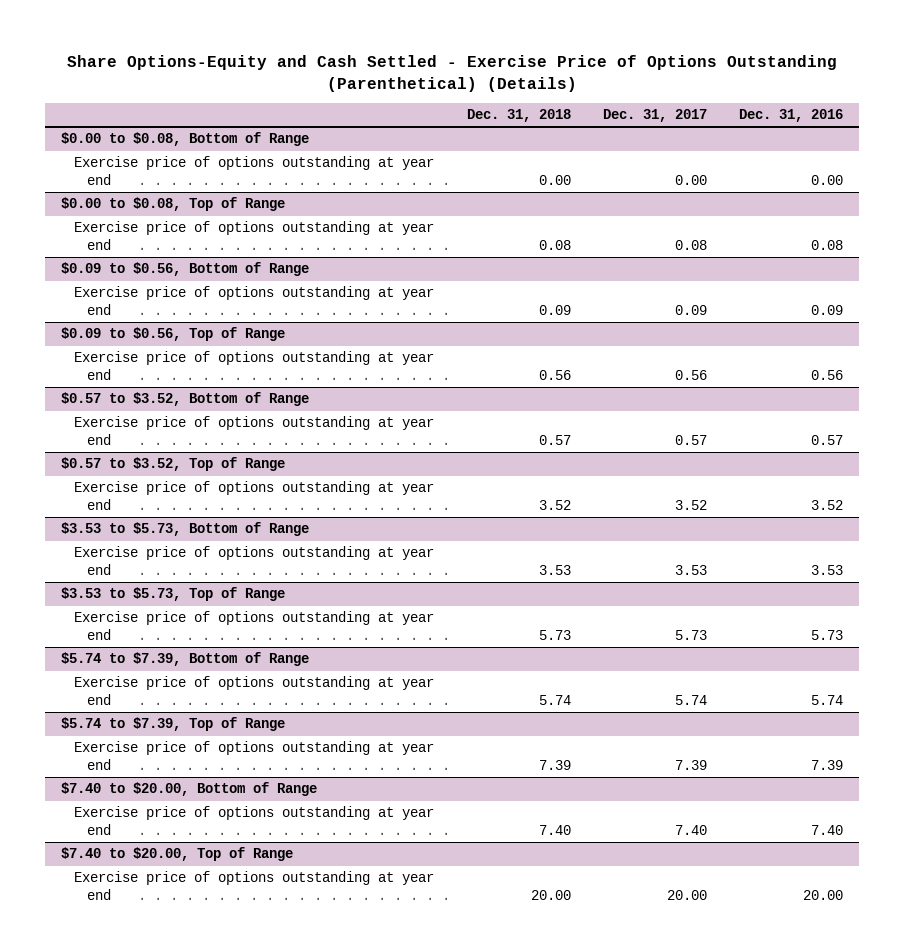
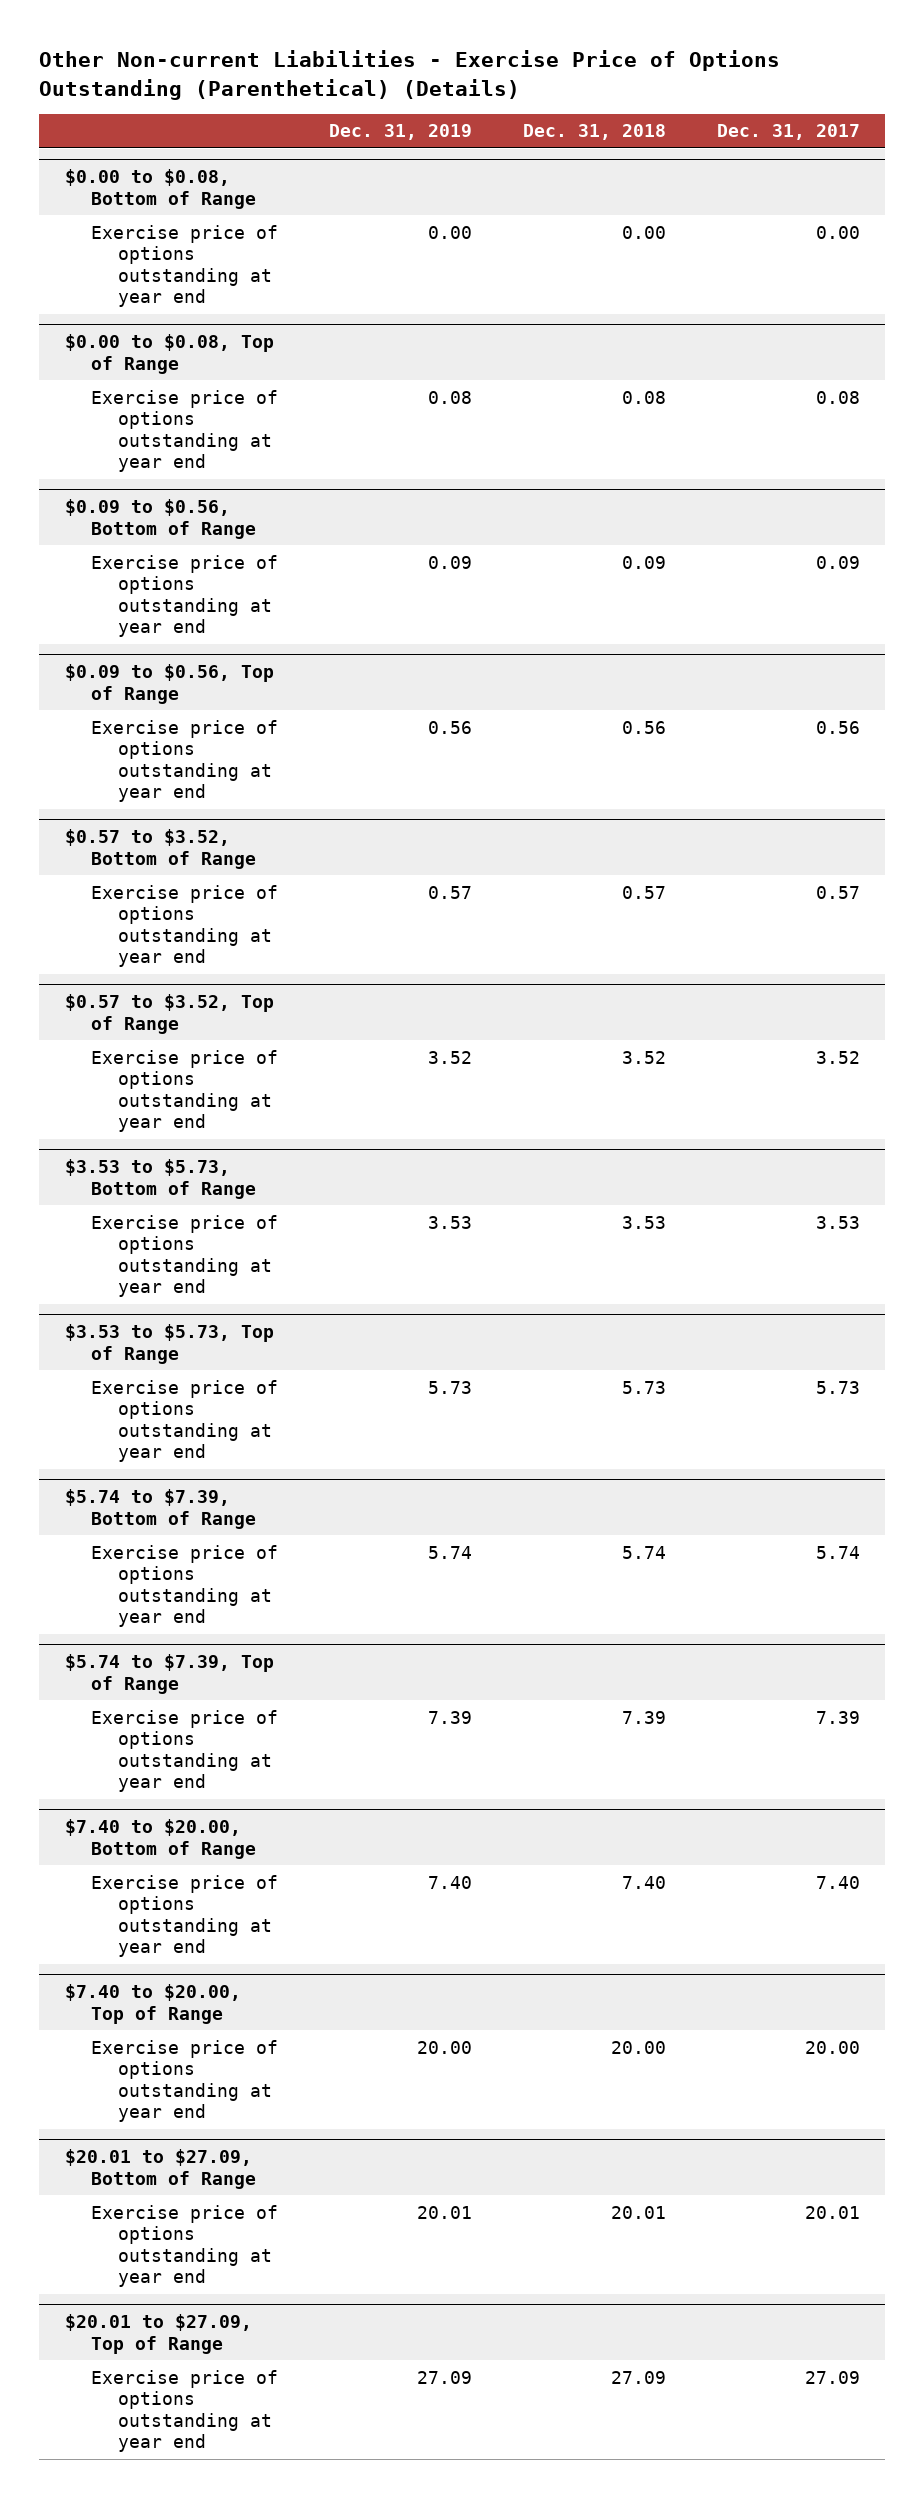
- Share Options-Equity and Cash Settled - Exercise Price of Options Outstanding (Parenthetical) (Details)
+ Other Non-current Liabilities - Exercise Price of Options Outstanding (Parenthetical) (Details)
- | Dec. 31, 2018 | Dec. 31, 2017 | Dec. 31, 2016
+ | Dec. 31, 2019 | Dec. 31, 2018 | Dec. 31, 2017
+ $20.01 to $27.09, Bottom of Range
+ Exercise price of options outstanding at year end | 20.01 | 20.01 | 20.01
+ $20.01 to $27.09, Top of Range
+ Exercise price of options outstanding at year end | 27.09 | 27.09 | 27.09

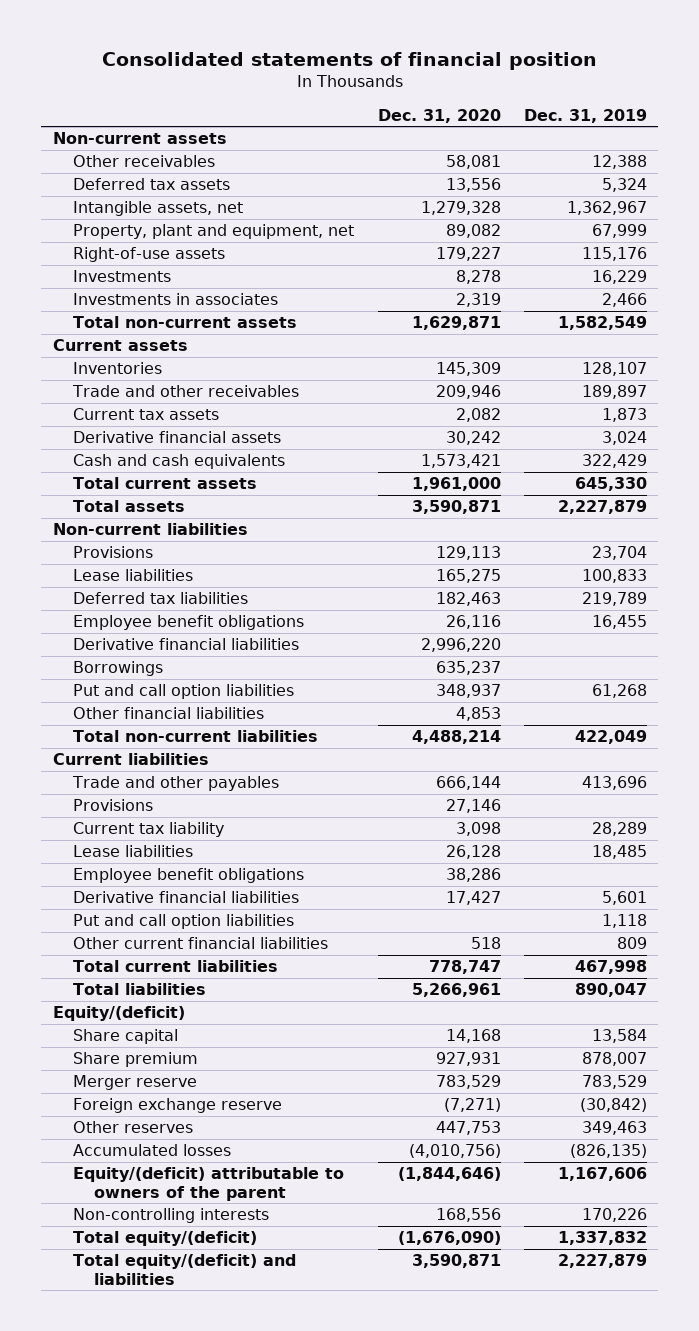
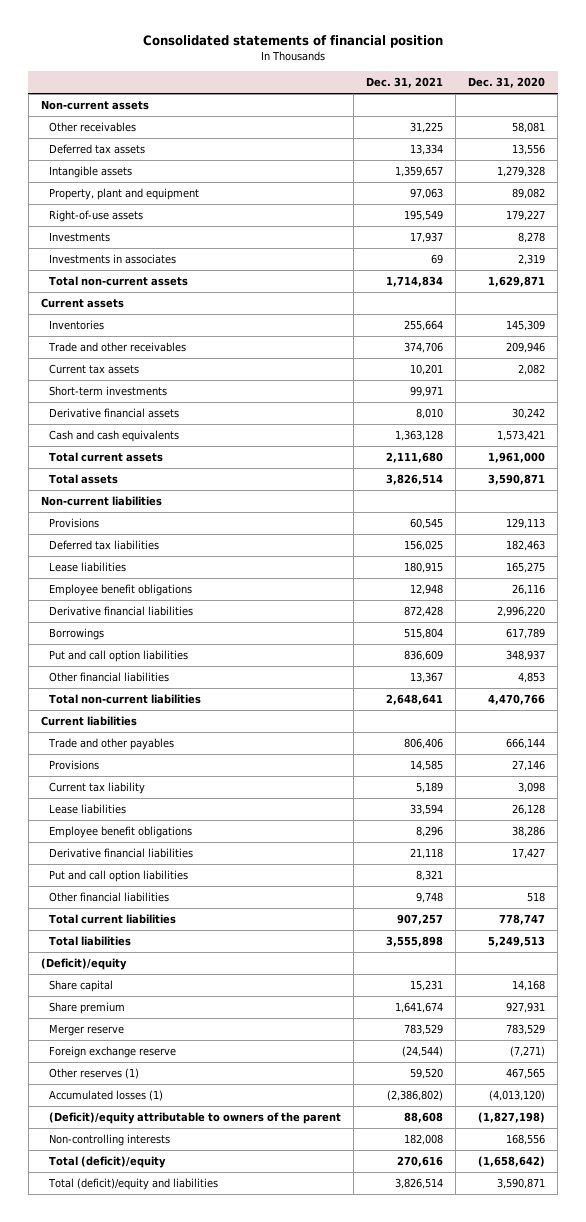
- | Dec. 31, 2020 | Dec. 31, 2019
+ | Dec. 31, 2021 | Dec. 31, 2020
- Intangible assets, net | 1,279,328 | 1,362,967
- Property, plant and equipment, net | 89,082 | 67,999
+ Intangible assets | 1,359,657 | 1,279,328
+ Property, plant and equipment | 97,063 | 89,082
+ Short-term investments | 99,971 |
moved down: Lease liabilities | 180,915 | 165,275
- Borrowings | 635,237 |
+ Borrowings | 515,804 | 617,789
- Total non-current liabilities | 4,488,214 | 422,049
+ Total non-current liabilities | 2,648,641 | 4,470,766
- Other current financial liabilities | 518 | 809
+ Other financial liabilities | 9,748 | 518
- Total liabilities | 5,266,961 | 890,047
- Equity/(deficit)
+ Total liabilities | 3,555,898 | 5,249,513
+ (Deficit)/equity
- Other reserves | 447,753 | 349,463
- Accumulated losses | (4,010,756) | (826,135)
- Equity/(deficit) attributable to owners of the parent | (1,844,646) | 1,167,606
+ Other reserves (1) | 59,520 | 467,565
+ Accumulated losses (1) | (2,386,802) | (4,013,120)
+ (Deficit)/equity attributable to owners of the parent | 88,608 | (1,827,198)
- Total equity/(deficit) | (1,676,090) | 1,337,832
- Total equity/(deficit) and liabilities | 3,590,871 | 2,227,879
+ Total (deficit)/equity | 270,616 | (1,658,642)
+ Total (deficit)/equity and liabilities | 3,826,514 | 3,590,871

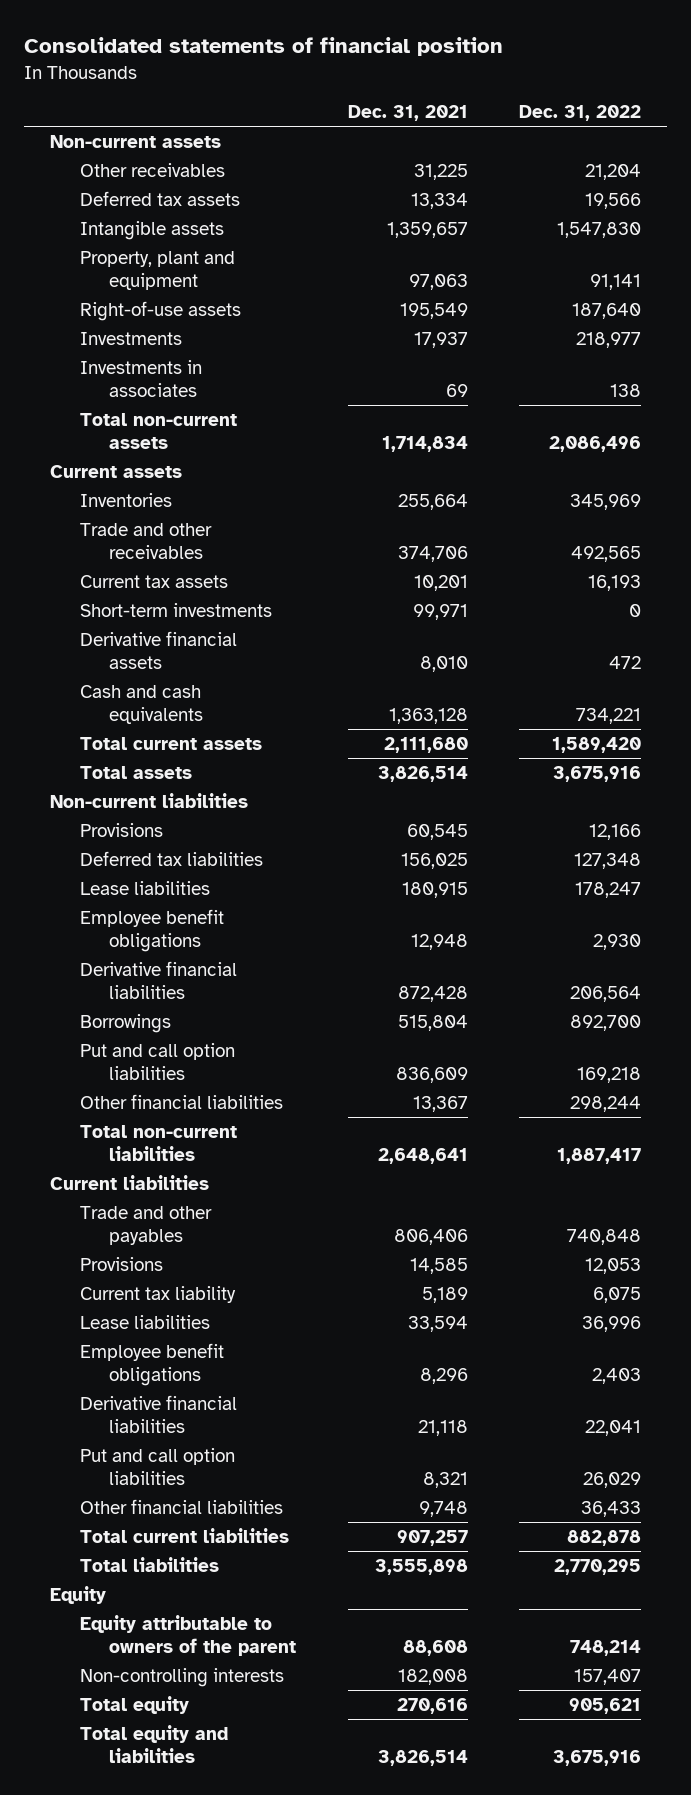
- | Dec. 31, 2021 | Dec. 31, 2020
+ | Dec. 31, 2021 | Dec. 31, 2022
- (Deficit)/equity
- Share capital | 15,231 | 14,168
- Share premium | 1,641,674 | 927,931
- Merger reserve | 783,529 | 783,529
- Foreign exchange reserve | (24,544) | (7,271)
- Other reserves (1) | 59,520 | 467,565
- Accumulated losses (1) | (2,386,802) | (4,013,120)
- (Deficit)/equity attributable to owners of the parent | 88,608 | (1,827,198)
+ Equity
+ Equity attributable to owners of the parent | 88,608 | 748,214
- Total (deficit)/equity | 270,616 | (1,658,642)
- Total (deficit)/equity and liabilities | 3,826,514 | 3,590,871
+ Total equity | 270,616 | 905,621
+ Total equity and liabilities | 3,826,514 | 3,675,916

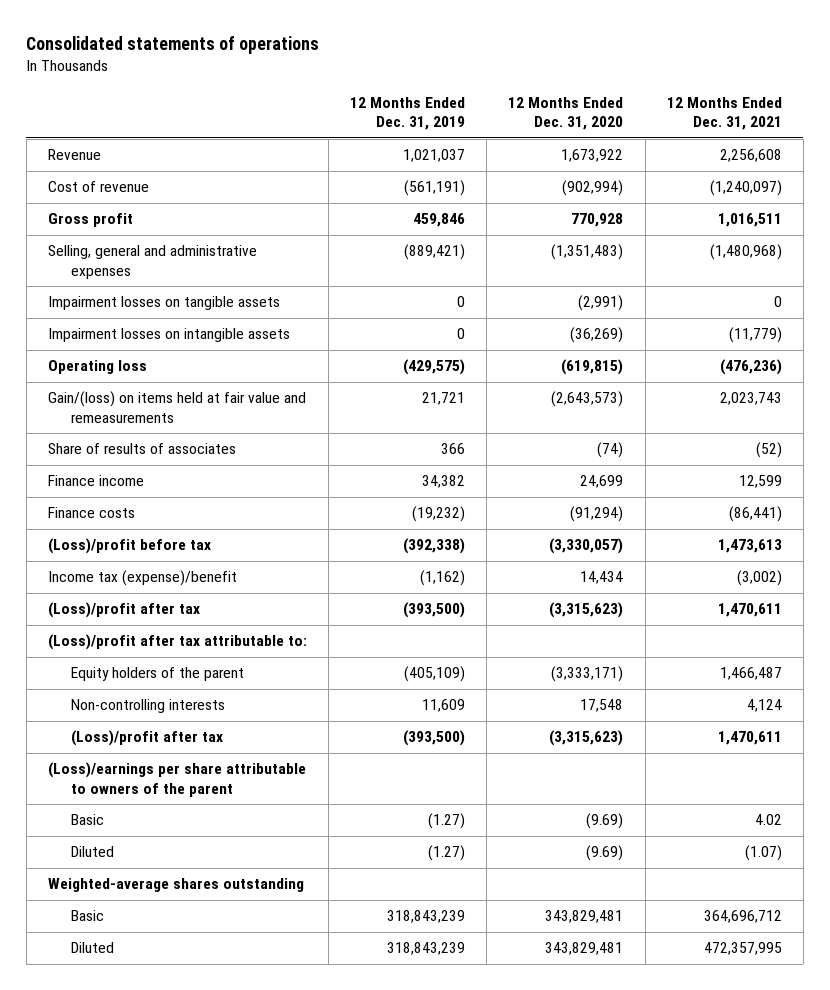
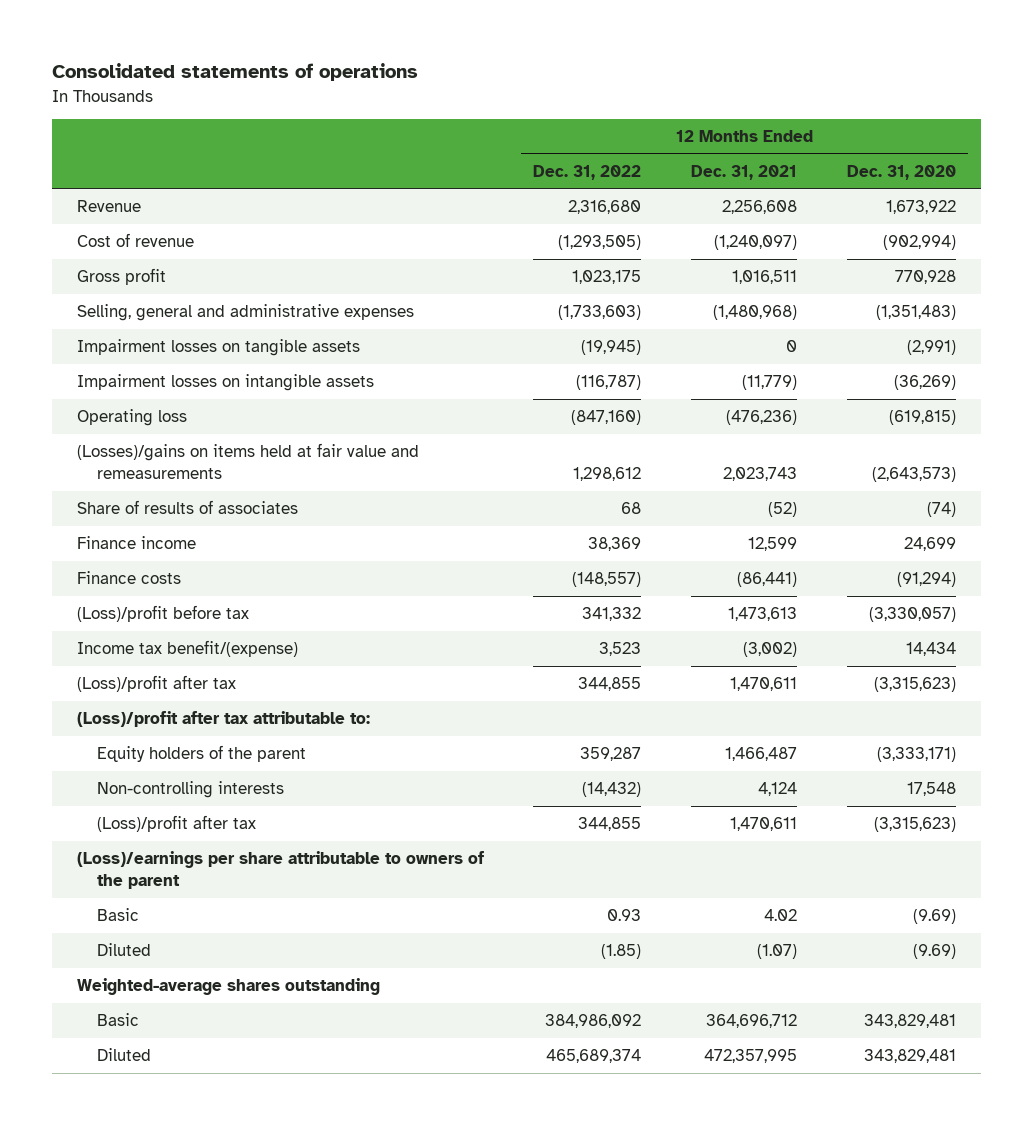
- | 12 Months Ended Dec. 31, 2019 | 12 Months Ended Dec. 31, 2020 | 12 Months Ended Dec. 31, 2021
+ | 12 Months Ended Dec. 31, 2022 | 12 Months Ended Dec. 31, 2021 | 12 Months Ended Dec. 31, 2020
- Gain/(loss) on items held at fair value and remeasurements | 21,721 | (2,643,573) | 2,023,743
+ (Losses)/gains on items held at fair value and remeasurements | 1,298,612 | 2,023,743 | (2,643,573)
- Income tax (expense)/benefit | (1,162) | 14,434 | (3,002)
+ Income tax benefit/(expense) | 3,523 | (3,002) | 14,434

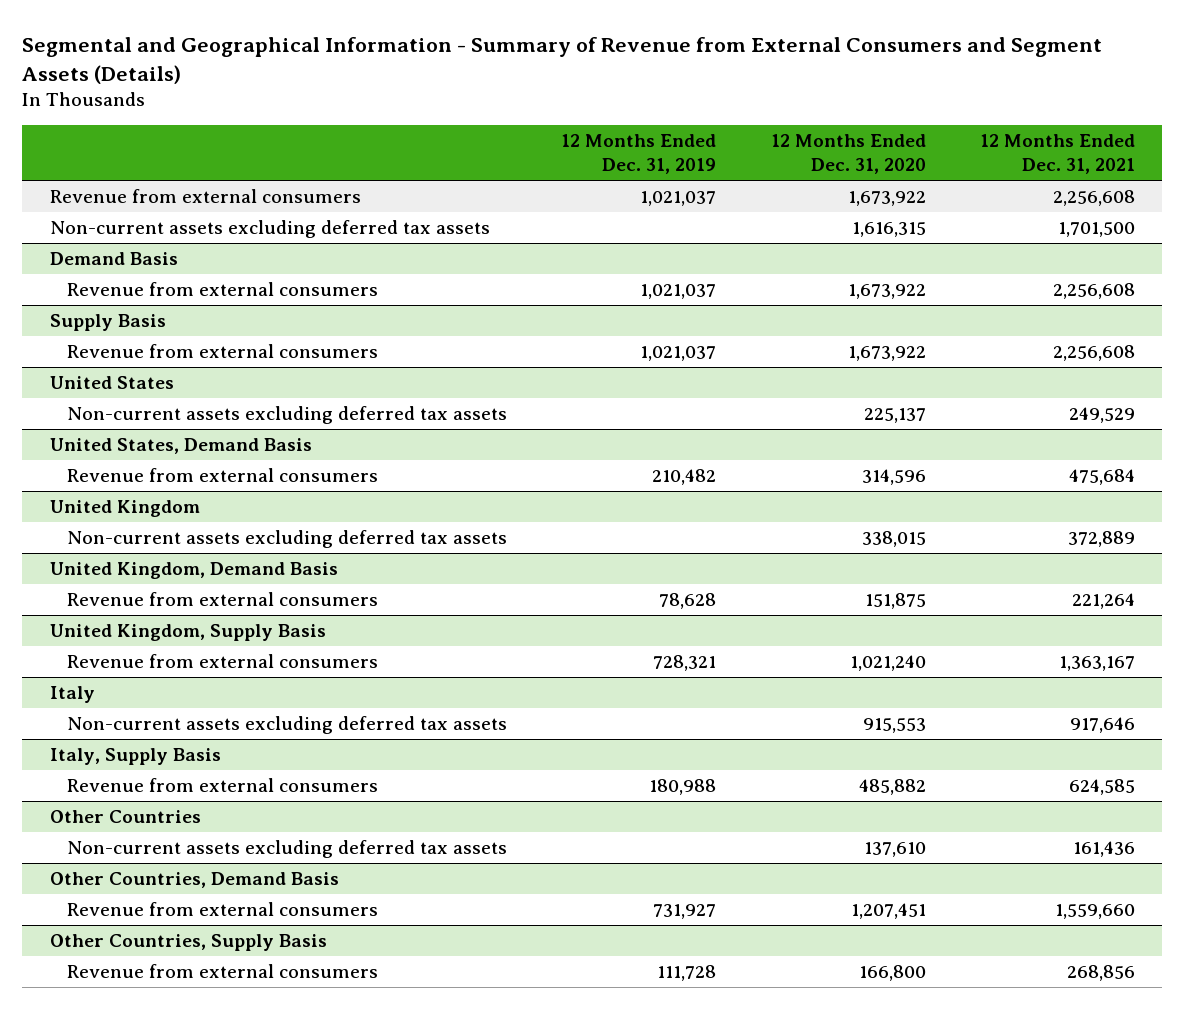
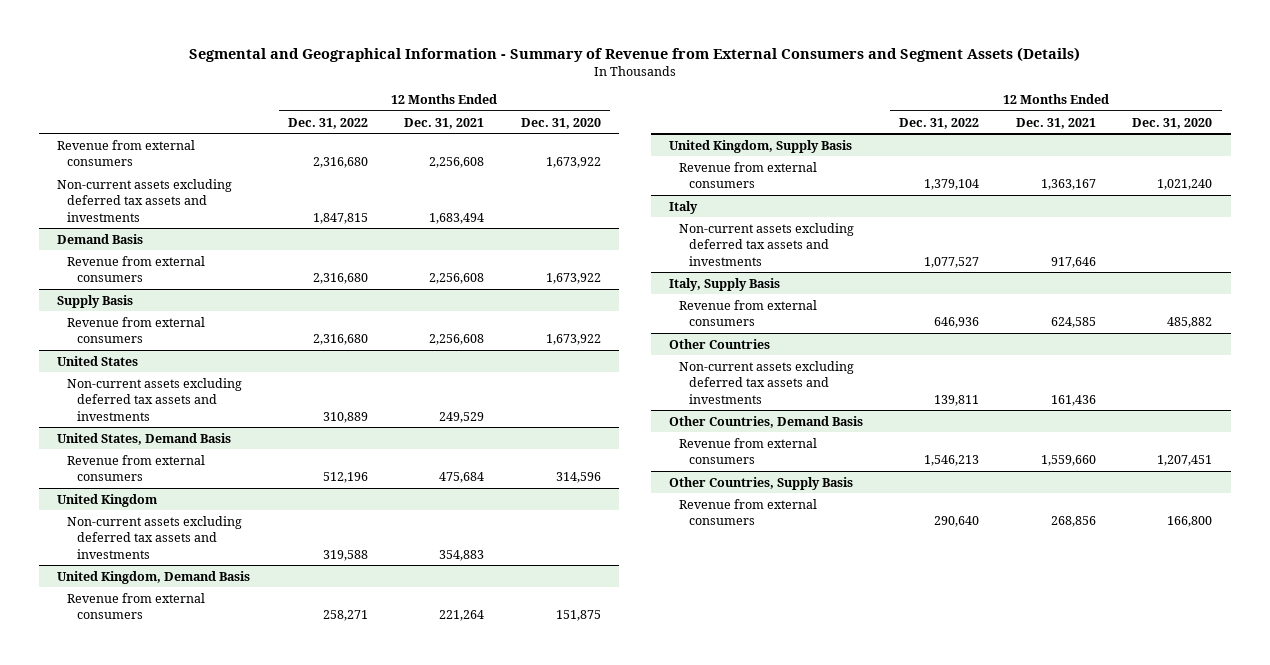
- | 12 Months Ended Dec. 31, 2019 | 12 Months Ended Dec. 31, 2020 | 12 Months Ended Dec. 31, 2021
+ | 12 Months Ended Dec. 31, 2022 | 12 Months Ended Dec. 31, 2021 | 12 Months Ended Dec. 31, 2020
- Non-current assets excluding deferred tax assets | | 1,616,315 | 1,701,500
+ Non-current assets excluding deferred tax assets and investments | 1,847,815 | 1,683,494 |
@ United States
- Non-current assets excluding deferred tax assets | | 225,137 | 249,529
+ Non-current assets excluding deferred tax assets and investments | 310,889 | 249,529 |
@ United Kingdom
- Non-current assets excluding deferred tax assets | | 338,015 | 372,889
+ Non-current assets excluding deferred tax assets and investments | 319,588 | 354,883 |
@ Italy
- Non-current assets excluding deferred tax assets | | 915,553 | 917,646
+ Non-current assets excluding deferred tax assets and investments | 1,077,527 | 917,646 |
@ Other Countries
- Non-current assets excluding deferred tax assets | | 137,610 | 161,436
+ Non-current assets excluding deferred tax assets and investments | 139,811 | 161,436 |

